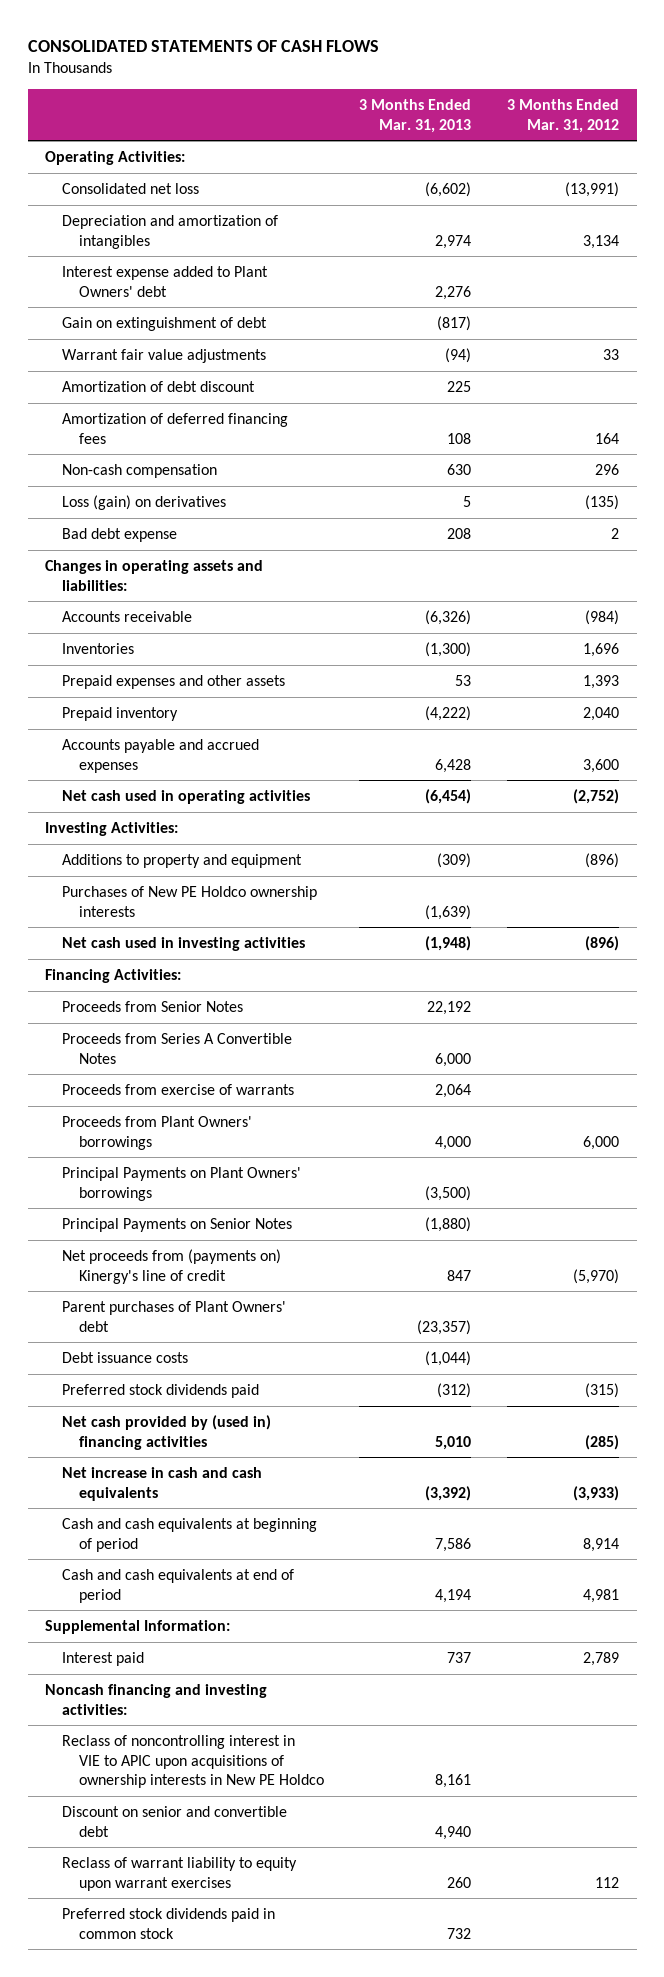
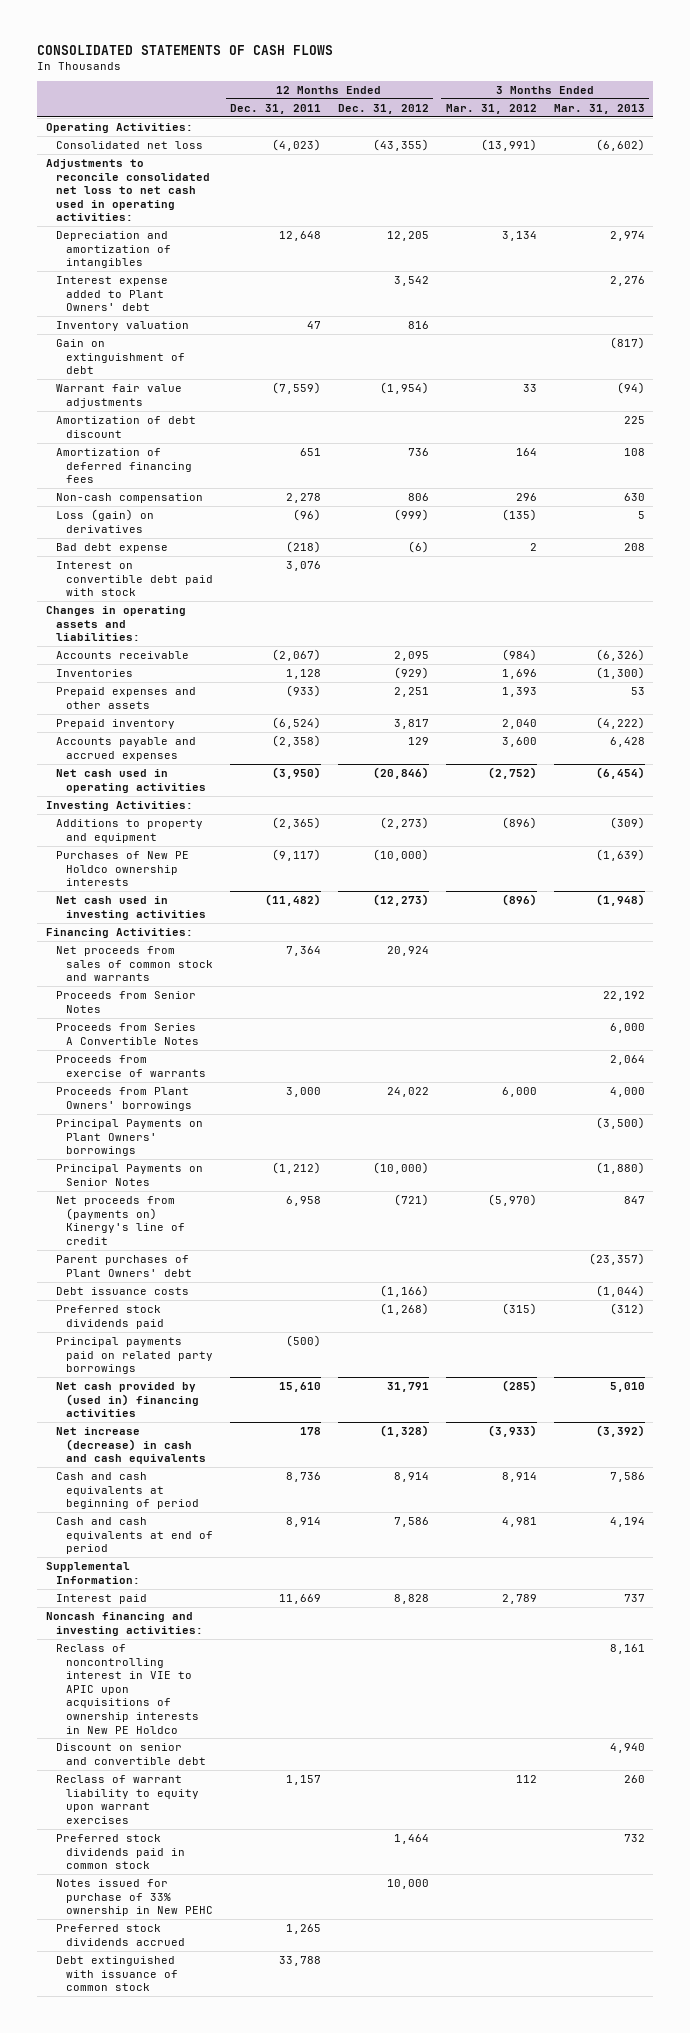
- | 3 Months Ended Mar. 31, 2013 | 3 Months Ended Mar. 31, 2012
+ | 12 Months Ended Dec. 31, 2011 | 12 Months Ended Dec. 31, 2012 | 3 Months Ended Mar. 31, 2012 | 3 Months Ended Mar. 31, 2013
+ Adjustments to reconcile consolidated net loss to net cash used in operating activities:
+ Inventory valuation | 47 | 816 | |
+ Interest on convertible debt paid with stock | 3,076 | | |
+ Net proceeds from sales of common stock and warrants | 7,364 | 20,924 | |
+ Principal payments paid on related party borrowings | (500) | | |
- Net increase in cash and cash equivalents | (3,392) | (3,933)
+ Net increase (decrease) in cash and cash equivalents | 178 | (1,328) | (3,933) | (3,392)
+ Notes issued for purchase of 33% ownership in New PEHC | | 10,000 | |
+ Preferred stock dividends accrued | 1,265 | | |
+ Debt extinguished with issuance of common stock | 33,788 | | |

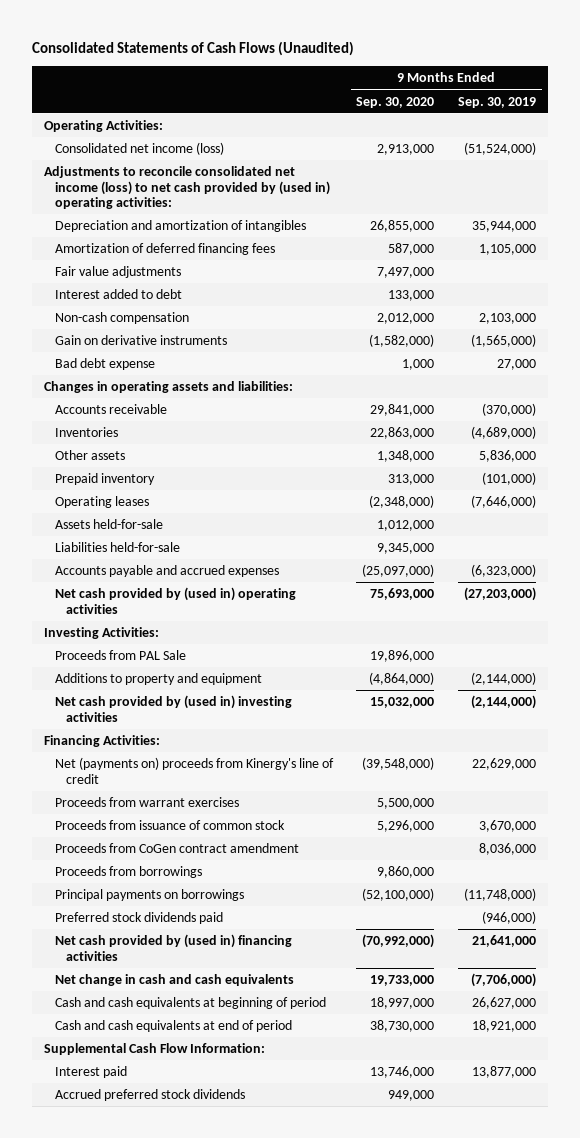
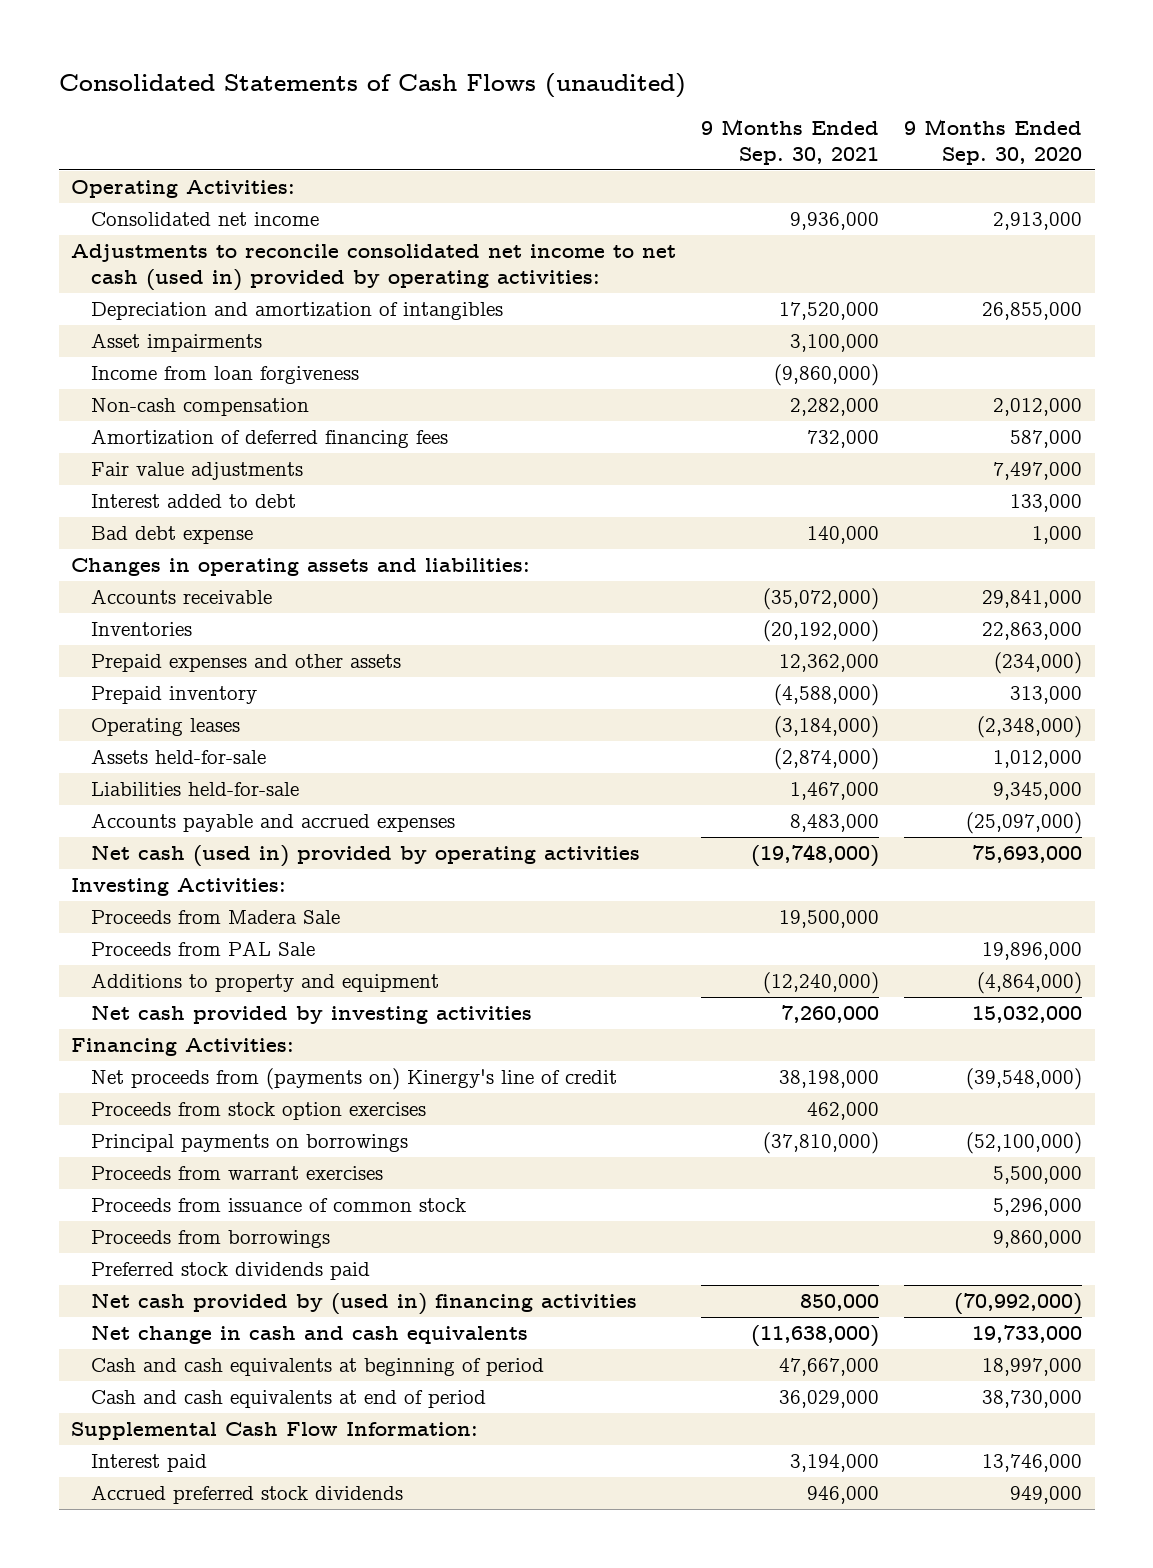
- Consolidated Statements of Cash Flows (Unaudited)
+ Consolidated Statements of Cash Flows (unaudited)
- | 9 Months Ended Sep. 30, 2020 | 9 Months Ended Sep. 30, 2019
+ | 9 Months Ended Sep. 30, 2021 | 9 Months Ended Sep. 30, 2020
- Consolidated net income (loss) | 2,913,000 | (51,524,000)
- Adjustments to reconcile consolidated net income (loss) to net cash provided by (used in) operating activities:
+ Consolidated net income | 9,936,000 | 2,913,000
+ Adjustments to reconcile consolidated net income to net cash (used in) provided by operating activities:
+ Asset impairments | 3,100,000 |
+ Income from loan forgiveness | (9,860,000) |
moved up: Non-cash compensation | 2,282,000 | 2,012,000
- Gain on derivative instruments | (1,582,000) | (1,565,000)
- Other assets | 1,348,000 | 5,836,000
+ Prepaid expenses and other assets | 12,362,000 | (234,000)
- Net cash provided by (used in) operating activities | 75,693,000 | (27,203,000)
+ Net cash (used in) provided by operating activities | (19,748,000) | 75,693,000
+ Proceeds from Madera Sale | 19,500,000 |
- Net cash provided by (used in) investing activities | 15,032,000 | (2,144,000)
+ Net cash provided by investing activities | 7,260,000 | 15,032,000
- Net (payments on) proceeds from Kinergy's line of credit | (39,548,000) | 22,629,000
+ Net proceeds from (payments on) Kinergy's line of credit | 38,198,000 | (39,548,000)
+ Proceeds from stock option exercises | 462,000 |
moved up: Principal payments on borrowings | (37,810,000) | (52,100,000)
- Proceeds from CoGen contract amendment | | 8,036,000

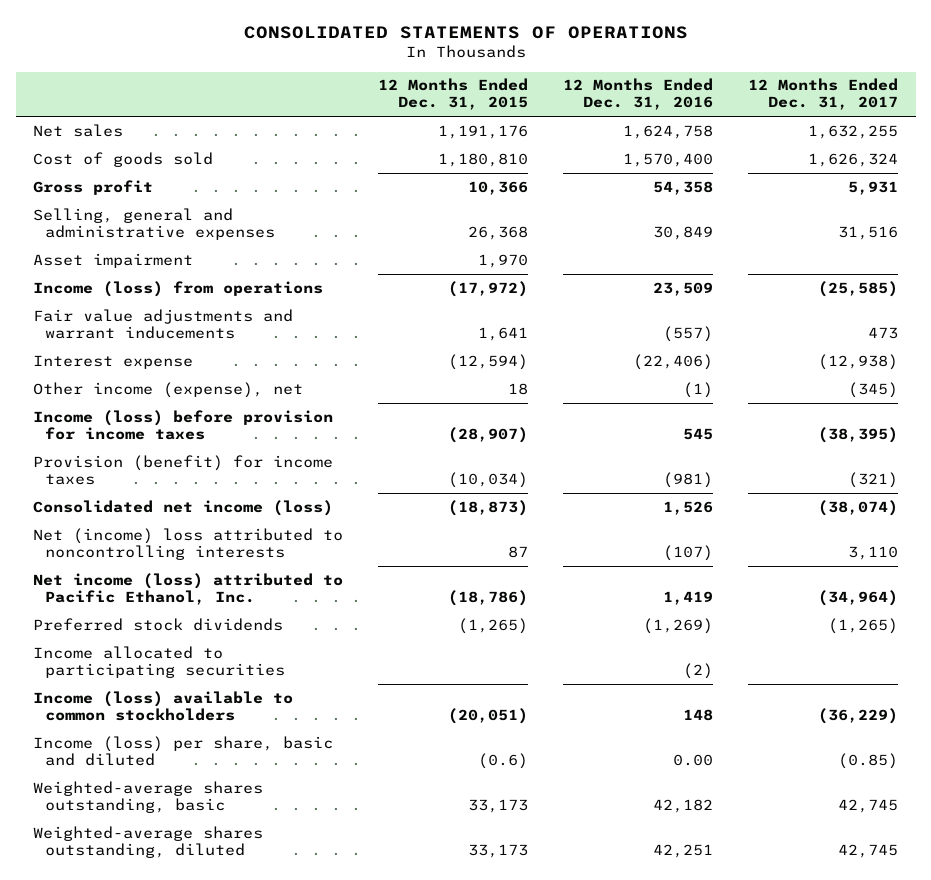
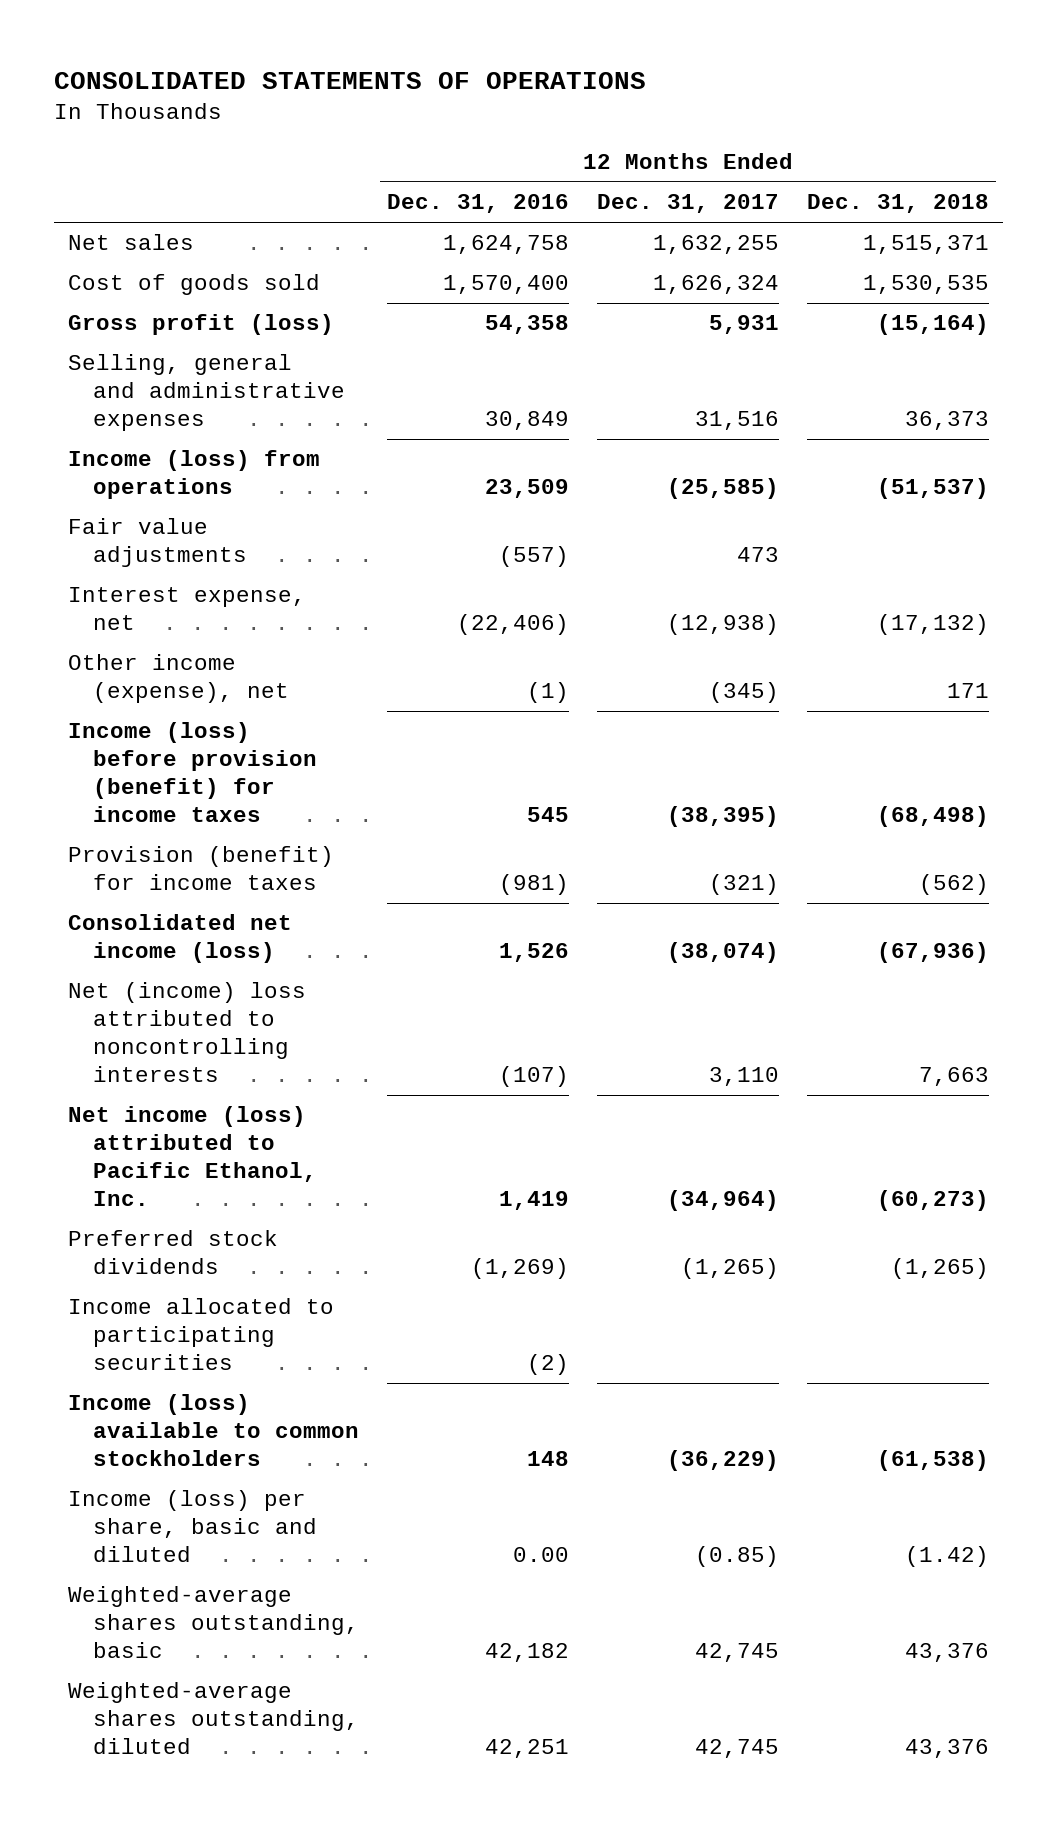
- | 12 Months Ended Dec. 31, 2015 | 12 Months Ended Dec. 31, 2016 | 12 Months Ended Dec. 31, 2017
+ | 12 Months Ended Dec. 31, 2016 | 12 Months Ended Dec. 31, 2017 | 12 Months Ended Dec. 31, 2018
- Gross profit | 10,366 | 54,358 | 5,931
+ Gross profit (loss) | 54,358 | 5,931 | (15,164)
- Asset impairment | 1,970 | |
- Fair value adjustments and warrant inducements | 1,641 | (557) | 473
- Interest expense | (12,594) | (22,406) | (12,938)
+ Fair value adjustments | (557) | 473 |
+ Interest expense, net | (22,406) | (12,938) | (17,132)
- Income (loss) before provision for income taxes | (28,907) | 545 | (38,395)
+ Income (loss) before provision (benefit) for income taxes | 545 | (38,395) | (68,498)

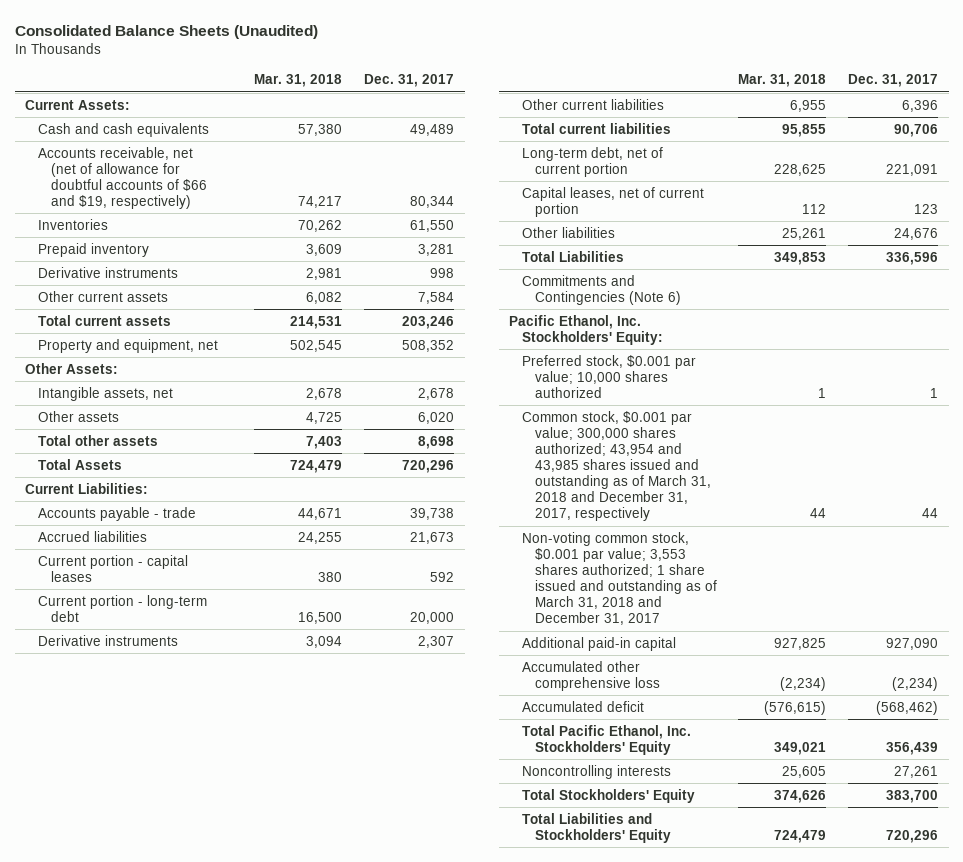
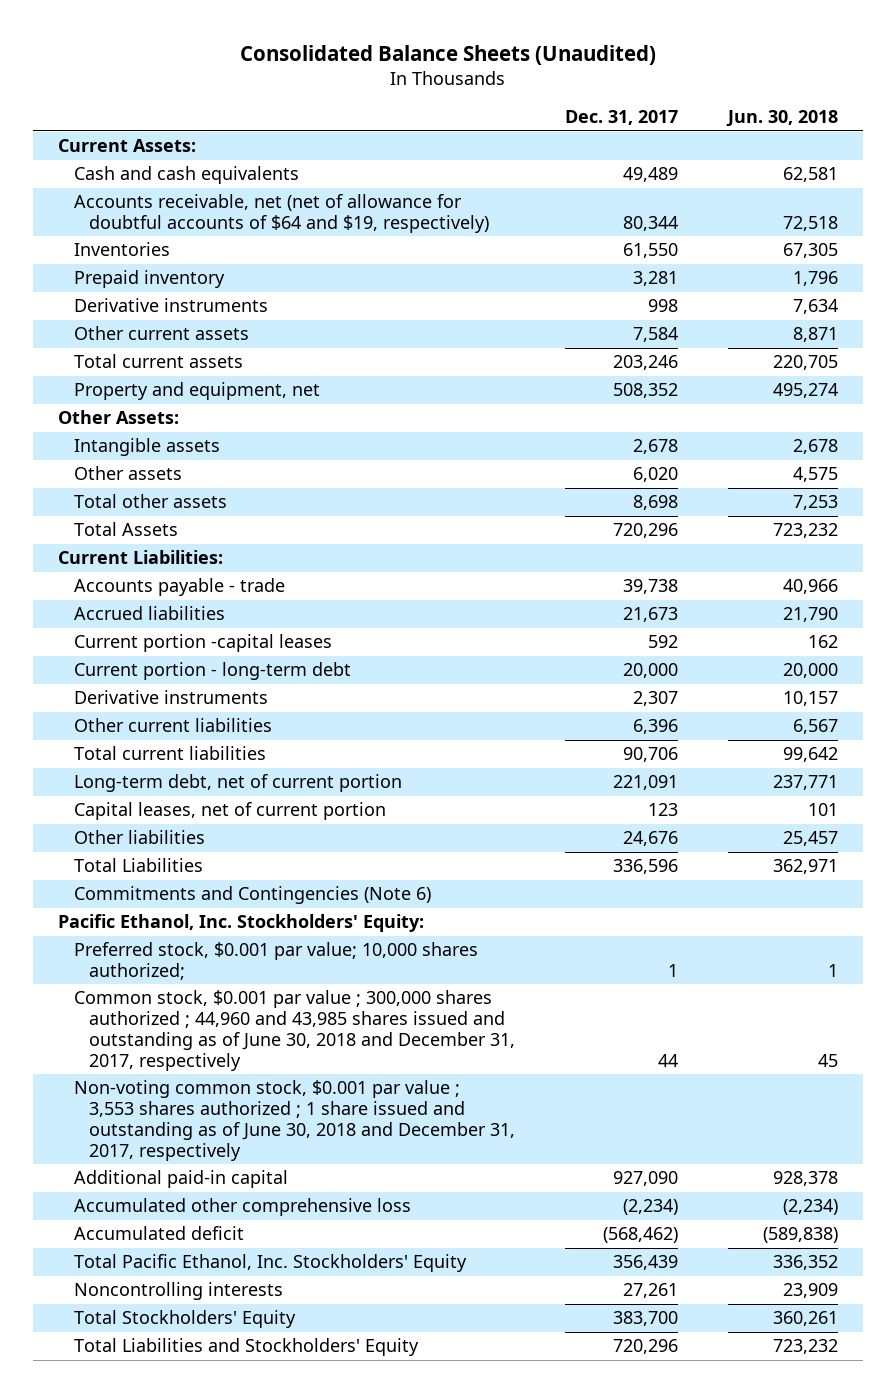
- | Mar. 31, 2018 | Dec. 31, 2017
+ | Dec. 31, 2017 | Jun. 30, 2018
- Accounts receivable, net (net of allowance for doubtful accounts of $66 and $19, respectively) | 74,217 | 80,344
+ Accounts receivable, net (net of allowance for doubtful accounts of $64 and $19, respectively) | 80,344 | 72,518
- Intangible assets, net | 2,678 | 2,678
+ Intangible assets | 2,678 | 2,678
- Current portion - capital leases | 380 | 592
+ Current portion -capital leases | 592 | 162
- Preferred stock, $0.001 par value; 10,000 shares authorized | 1 | 1
- Common stock, $0.001 par value; 300,000 shares authorized; 43,954 and 43,985 shares issued and outstanding as of March 31, 2018 and December 31, 2017, respectively | 44 | 44
- Non-voting common stock, $0.001 par value; 3,553 shares authorized; 1 share issued and outstanding as of March 31, 2018 and December 31, 2017
+ Preferred stock, $0.001 par value; 10,000 shares authorized; | 1 | 1
+ Common stock, $0.001 par value ; 300,000 shares authorized ; 44,960 and 43,985 shares issued and outstanding as of June 30, 2018 and December 31, 2017, respectively | 44 | 45
+ Non-voting common stock, $0.001 par value ; 3,553 shares authorized ; 1 share issued and outstanding as of June 30, 2018 and December 31, 2017, respectively

